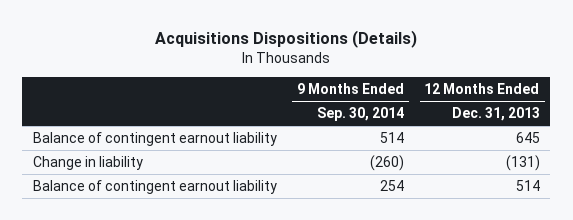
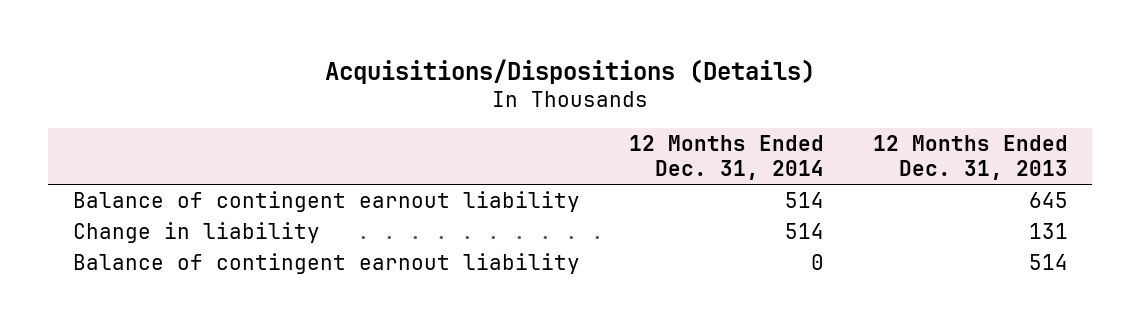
- Acquisitions Dispositions (Details)
+ Acquisitions/Dispositions (Details)
- | 9 Months Ended Sep. 30, 2014 | 12 Months Ended Dec. 31, 2013
+ | 12 Months Ended Dec. 31, 2014 | 12 Months Ended Dec. 31, 2013
- Change in liability | (260) | (131)
+ Change in liability | 514 | 131

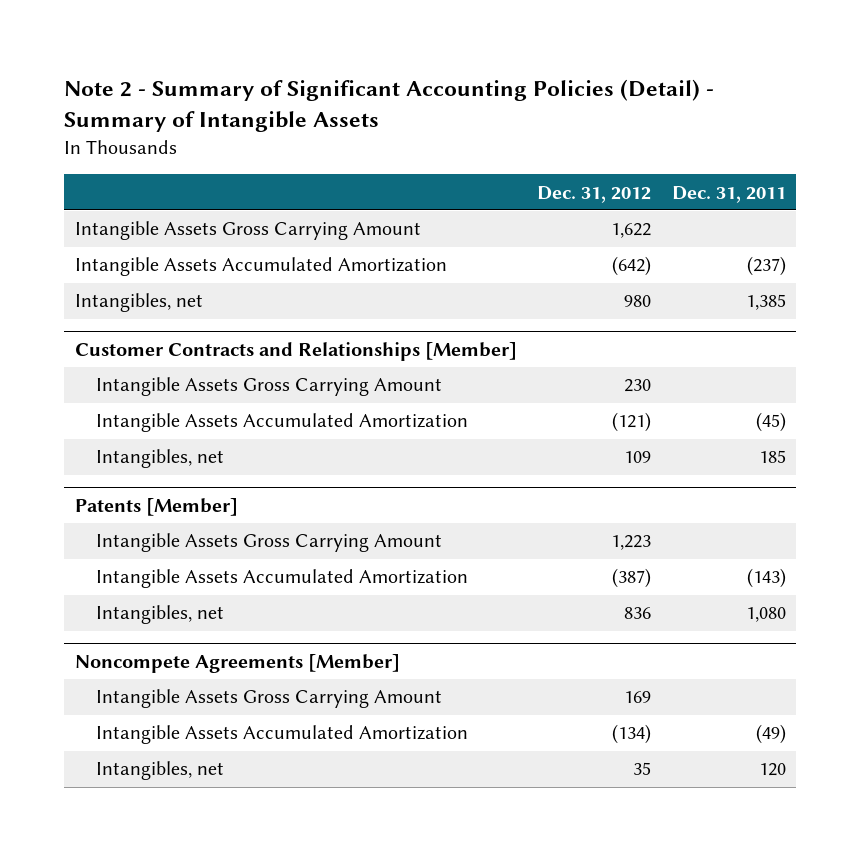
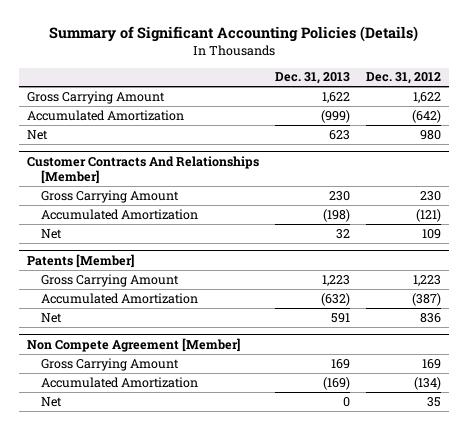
- Note 2 - Summary of Significant Accounting Policies (Detail) - Summary of Intangible Assets
+ Summary of Significant Accounting Policies (Details)
- | Dec. 31, 2012 | Dec. 31, 2011
+ | Dec. 31, 2013 | Dec. 31, 2012
- Intangible Assets Gross Carrying Amount | 1,622 |
- Intangible Assets Accumulated Amortization | (642) | (237)
- Intangibles, net | 980 | 1,385
- Customer Contracts and Relationships [Member]
- Intangible Assets Gross Carrying Amount | 230 |
- Intangible Assets Accumulated Amortization | (121) | (45)
- Intangibles, net | 109 | 185
+ Gross Carrying Amount | 1,622 | 1,622
+ Accumulated Amortization | (999) | (642)
+ Net | 623 | 980
+ Customer Contracts And Relationships [Member]
+ Gross Carrying Amount | 230 | 230
+ Accumulated Amortization | (198) | (121)
+ Net | 32 | 109
@ Patents [Member]
- Intangible Assets Gross Carrying Amount | 1,223 |
- Intangible Assets Accumulated Amortization | (387) | (143)
- Intangibles, net | 836 | 1,080
- Noncompete Agreements [Member]
- Intangible Assets Gross Carrying Amount | 169 |
- Intangible Assets Accumulated Amortization | (134) | (49)
- Intangibles, net | 35 | 120
@ Patents [Member]
+ Gross Carrying Amount | 1,223 | 1,223
+ Accumulated Amortization | (632) | (387)
+ Net | 591 | 836
+ Non Compete Agreement [Member]
+ Gross Carrying Amount | 169 | 169
+ Accumulated Amortization | (169) | (134)
+ Net | 0 | 35

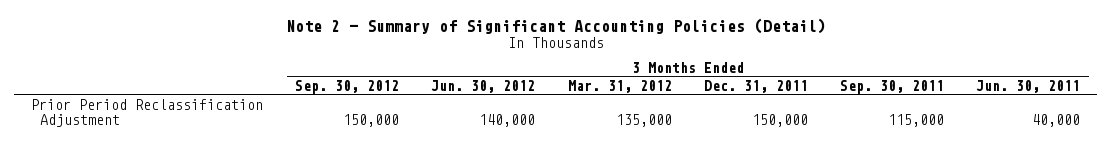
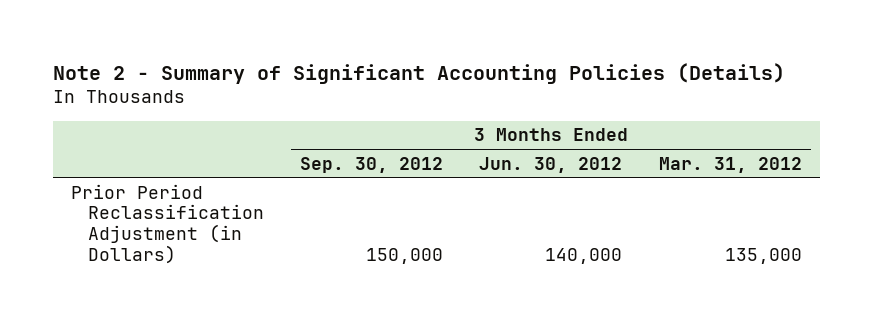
- Note 2 - Summary of Significant Accounting Policies (Detail)
+ Note 2 - Summary of Significant Accounting Policies (Details)
- | 3 Months Ended Sep. 30, 2012 | 3 Months Ended Jun. 30, 2012 | 3 Months Ended Mar. 31, 2012 | 3 Months Ended Dec. 31, 2011 | 3 Months Ended Sep. 30, 2011 | 3 Months Ended Jun. 30, 2011
+ | 3 Months Ended Sep. 30, 2012 | 3 Months Ended Jun. 30, 2012 | 3 Months Ended Mar. 31, 2012
- Prior Period Reclassification Adjustment | 150,000 | 140,000 | 135,000 | 150,000 | 115,000 | 40,000
+ Prior Period Reclassification Adjustment (in Dollars) | 150,000 | 140,000 | 135,000

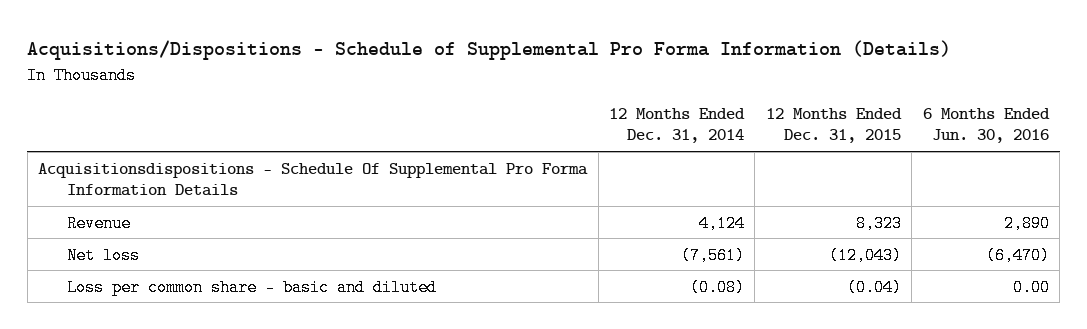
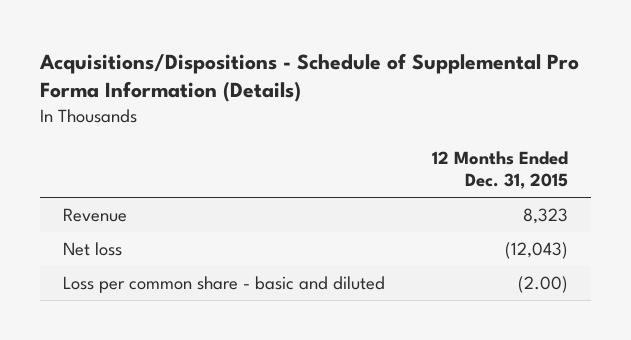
- | 12 Months Ended Dec. 31, 2014 | 12 Months Ended Dec. 31, 2015 | 6 Months Ended Jun. 30, 2016
+ | 12 Months Ended Dec. 31, 2015
- Acquisitionsdispositions - Schedule Of Supplemental Pro Forma Information Details
- Loss per common share - basic and diluted | (0.08) | (0.04) | 0.00
+ Loss per common share - basic and diluted | (2.00)

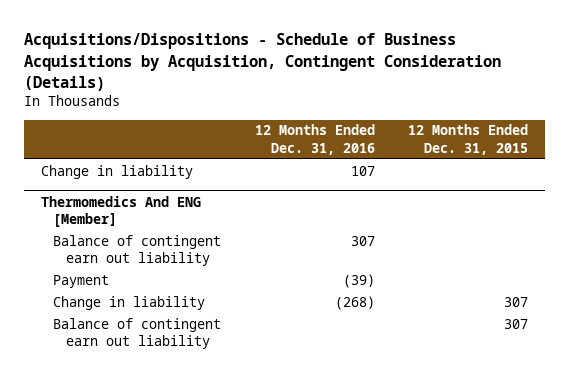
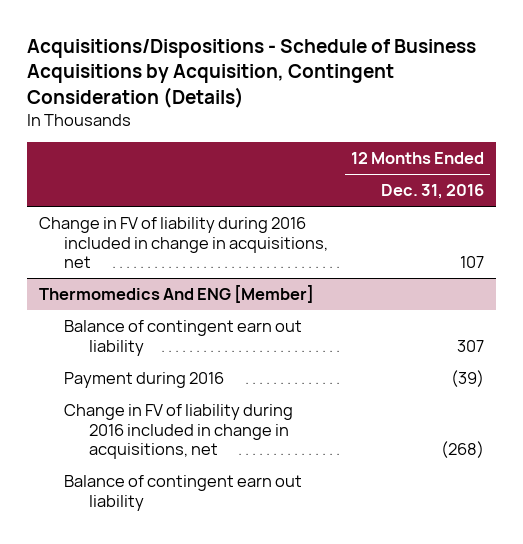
- | 12 Months Ended Dec. 31, 2016 | 12 Months Ended Dec. 31, 2015
+ | 12 Months Ended Dec. 31, 2016
- Change in liability | 107 |
+ Change in FV of liability during 2016 included in change in acquisitions, net | 107
@ Thermomedics And ENG [Member]
- Payment | (39) |
- Change in liability | (268) | 307
+ Payment during 2016 | (39)
+ Change in FV of liability during 2016 included in change in acquisitions, net | (268)

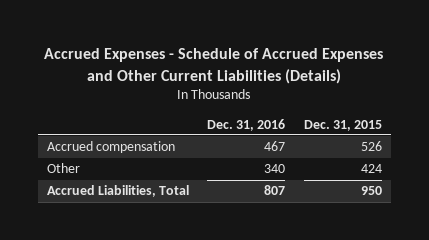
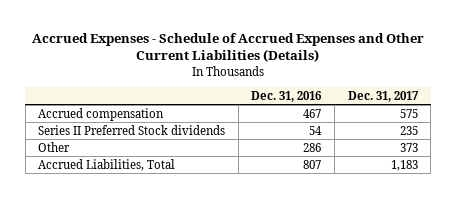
- | Dec. 31, 2016 | Dec. 31, 2015
+ | Dec. 31, 2016 | Dec. 31, 2017
- Other | 340 | 424
+ Series II Preferred Stock dividends | 54 | 235
+ Other | 286 | 373

